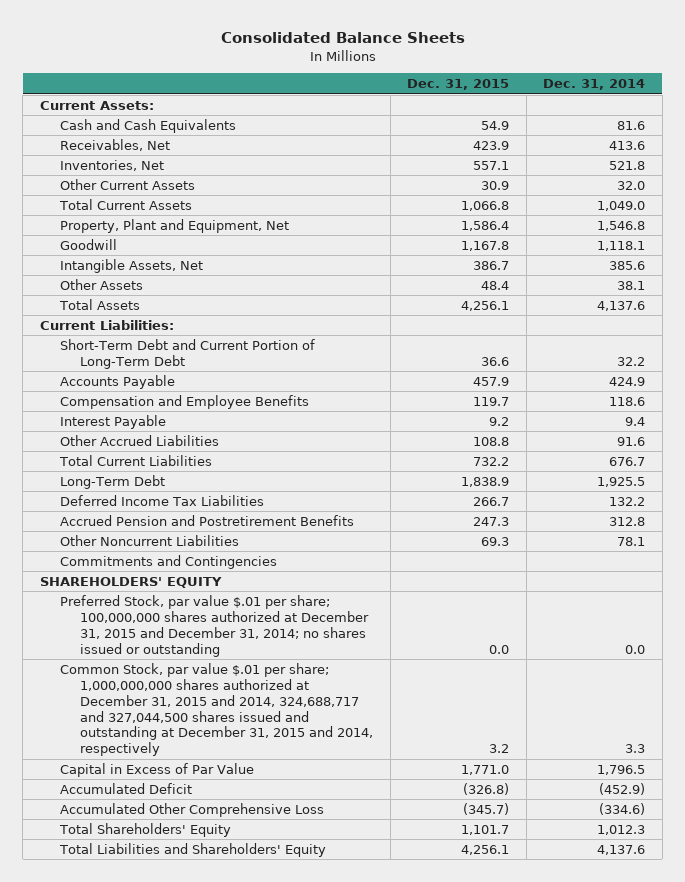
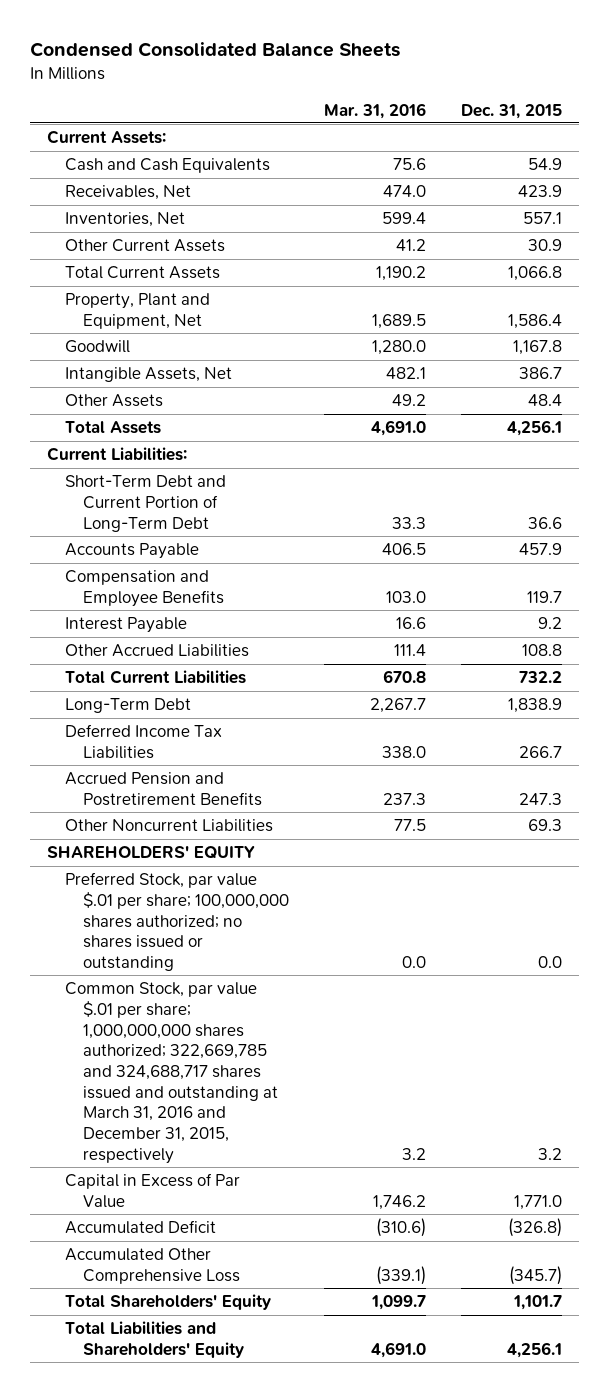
- Consolidated Balance Sheets
+ Condensed Consolidated Balance Sheets
- | Dec. 31, 2015 | Dec. 31, 2014
+ | Mar. 31, 2016 | Dec. 31, 2015
- Commitments and Contingencies
- Preferred Stock, par value $.01 per share; 100,000,000 shares authorized at December 31, 2015 and December 31, 2014; no shares issued or outstanding | 0.0 | 0.0
- Common Stock, par value $.01 per share; 1,000,000,000 shares authorized at December 31, 2015 and 2014, 324,688,717 and 327,044,500 shares issued and outstanding at December 31, 2015 and 2014, respectively | 3.2 | 3.3
+ Preferred Stock, par value $.01 per share; 100,000,000 shares authorized; no shares issued or outstanding | 0.0 | 0.0
+ Common Stock, par value $.01 per share; 1,000,000,000 shares authorized; 322,669,785 and 324,688,717 shares issued and outstanding at March 31, 2016 and December 31, 2015, respectively | 3.2 | 3.2

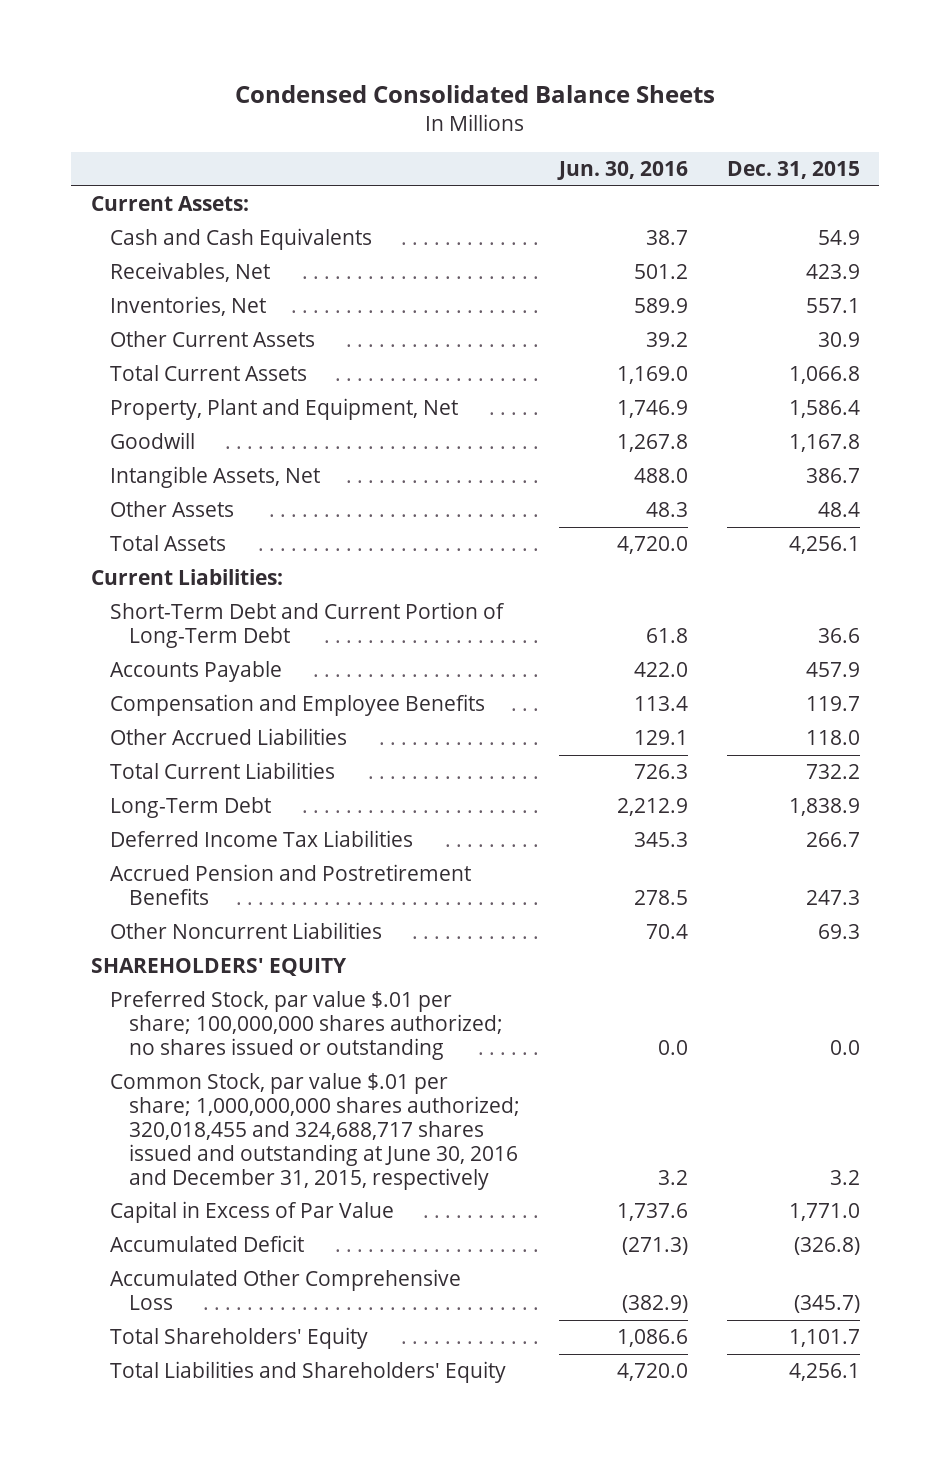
- | Mar. 31, 2016 | Dec. 31, 2015
+ | Jun. 30, 2016 | Dec. 31, 2015
- Interest Payable | 16.6 | 9.2
- Other Accrued Liabilities | 111.4 | 108.8
+ Other Accrued Liabilities | 129.1 | 118.0
- Common Stock, par value $.01 per share; 1,000,000,000 shares authorized; 322,669,785 and 324,688,717 shares issued and outstanding at March 31, 2016 and December 31, 2015, respectively | 3.2 | 3.2
+ Common Stock, par value $.01 per share; 1,000,000,000 shares authorized; 320,018,455 and 324,688,717 shares issued and outstanding at June 30, 2016 and December 31, 2015, respectively | 3.2 | 3.2

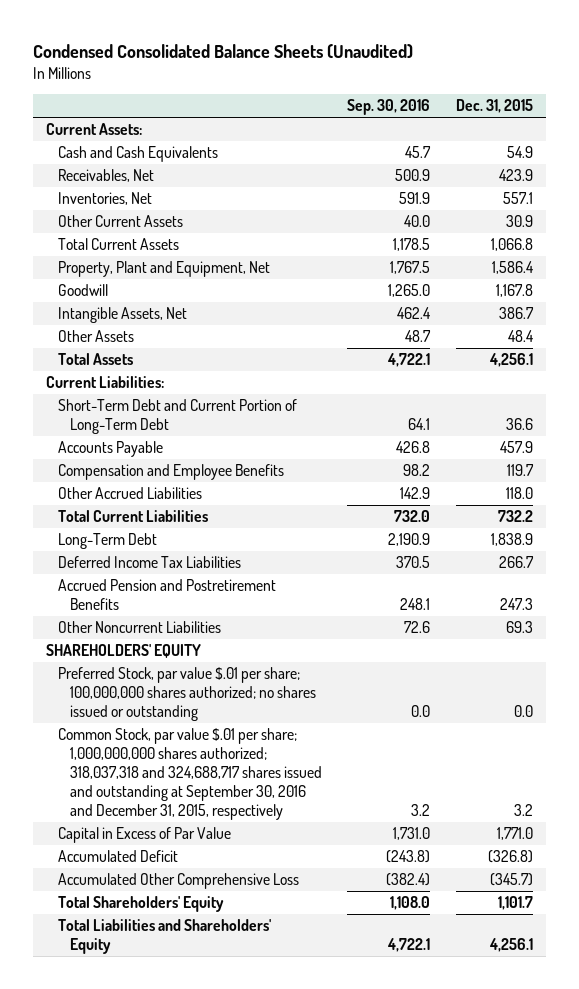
- Condensed Consolidated Balance Sheets
+ Condensed Consolidated Balance Sheets (Unaudited)
- | Jun. 30, 2016 | Dec. 31, 2015
+ | Sep. 30, 2016 | Dec. 31, 2015
- Common Stock, par value $.01 per share; 1,000,000,000 shares authorized; 320,018,455 and 324,688,717 shares issued and outstanding at June 30, 2016 and December 31, 2015, respectively | 3.2 | 3.2
+ Common Stock, par value $.01 per share; 1,000,000,000 shares authorized; 318,037,318 and 324,688,717 shares issued and outstanding at September 30, 2016 and December 31, 2015, respectively | 3.2 | 3.2

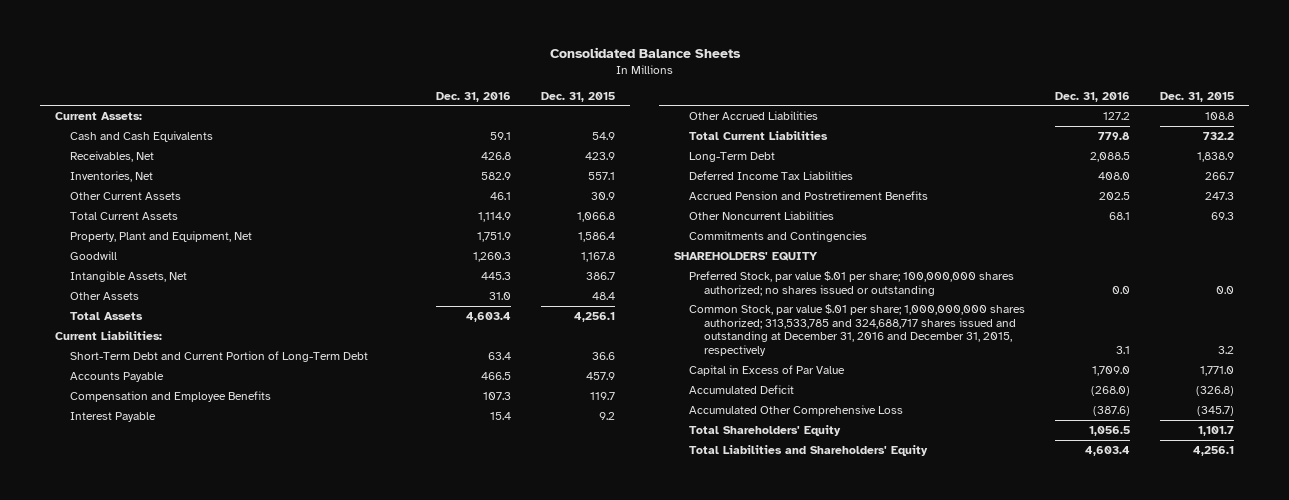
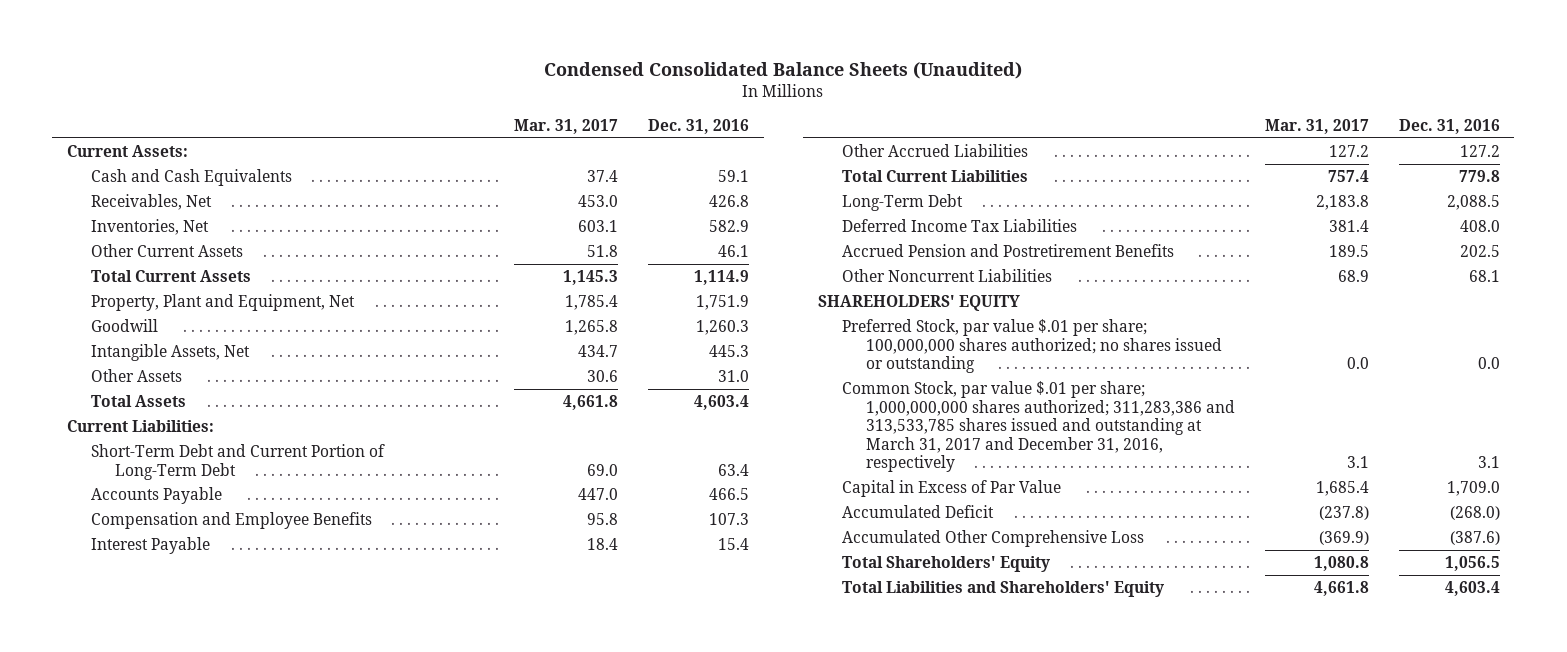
- Consolidated Balance Sheets
+ Condensed Consolidated Balance Sheets (Unaudited)
- | Dec. 31, 2016 | Dec. 31, 2015
+ | Mar. 31, 2017 | Dec. 31, 2016
- Commitments and Contingencies
- Common Stock, par value $.01 per share; 1,000,000,000 shares authorized; 313,533,785 and 324,688,717 shares issued and outstanding at December 31, 2016 and December 31, 2015, respectively | 3.1 | 3.2
+ Common Stock, par value $.01 per share; 1,000,000,000 shares authorized; 311,283,386 and 313,533,785 shares issued and outstanding at March 31, 2017 and December 31, 2016, respectively | 3.1 | 3.1

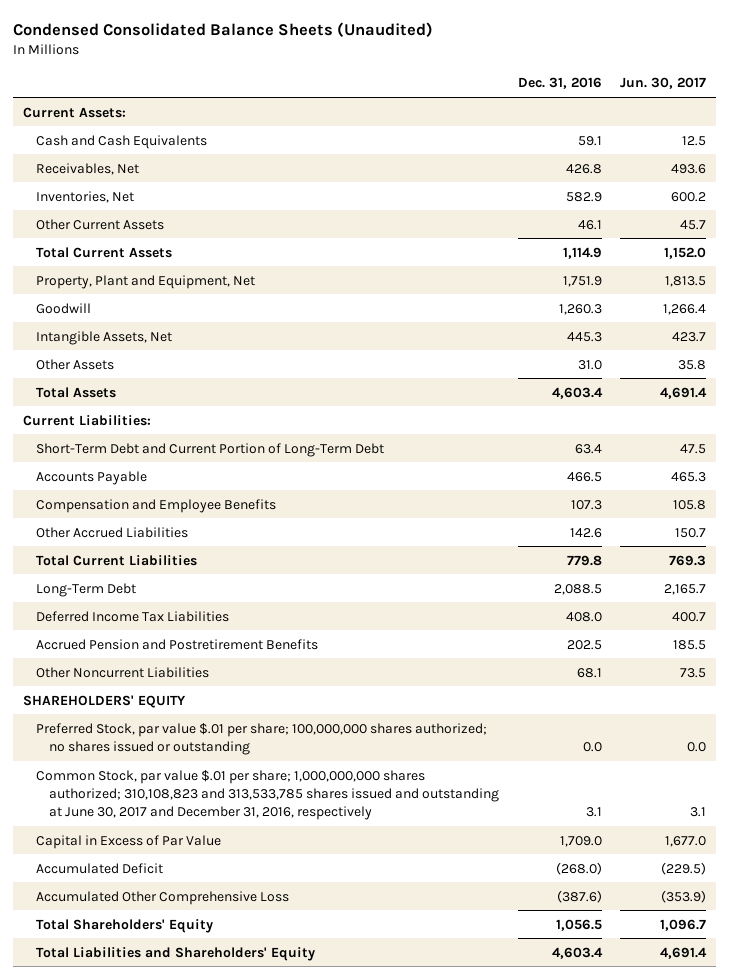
- | Mar. 31, 2017 | Dec. 31, 2016
+ | Dec. 31, 2016 | Jun. 30, 2017
- Interest Payable | 18.4 | 15.4
- Other Accrued Liabilities | 127.2 | 127.2
+ Other Accrued Liabilities | 142.6 | 150.7
- Common Stock, par value $.01 per share; 1,000,000,000 shares authorized; 311,283,386 and 313,533,785 shares issued and outstanding at March 31, 2017 and December 31, 2016, respectively | 3.1 | 3.1
+ Common Stock, par value $.01 per share; 1,000,000,000 shares authorized; 310,108,823 and 313,533,785 shares issued and outstanding at June 30, 2017 and December 31, 2016, respectively | 3.1 | 3.1

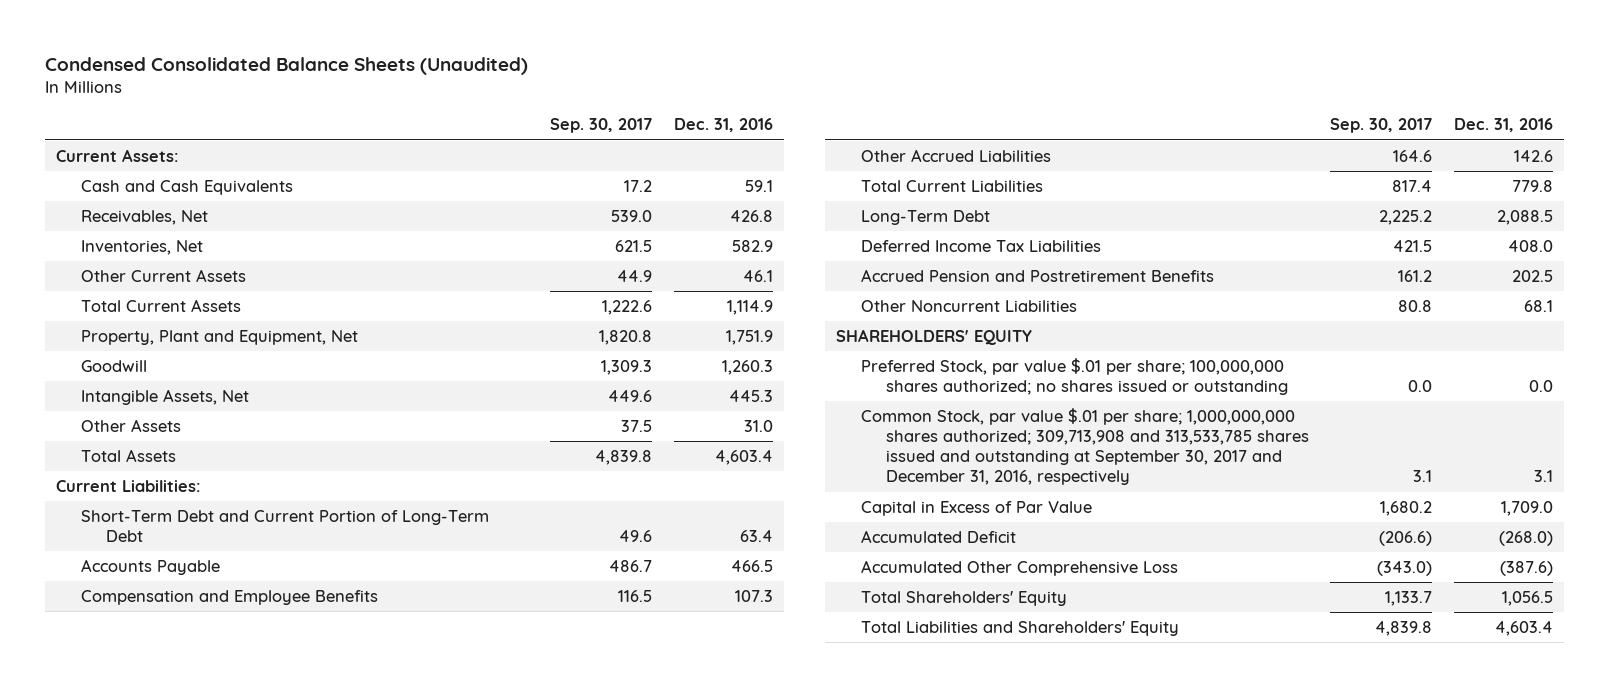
- | Dec. 31, 2016 | Jun. 30, 2017
+ | Sep. 30, 2017 | Dec. 31, 2016
- Common Stock, par value $.01 per share; 1,000,000,000 shares authorized; 310,108,823 and 313,533,785 shares issued and outstanding at June 30, 2017 and December 31, 2016, respectively | 3.1 | 3.1
+ Common Stock, par value $.01 per share; 1,000,000,000 shares authorized; 309,713,908 and 313,533,785 shares issued and outstanding at September 30, 2017 and December 31, 2016, respectively | 3.1 | 3.1

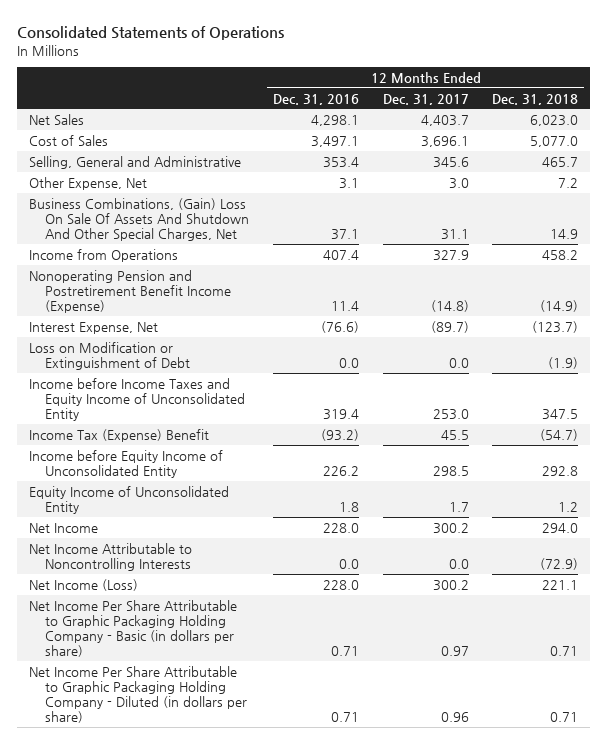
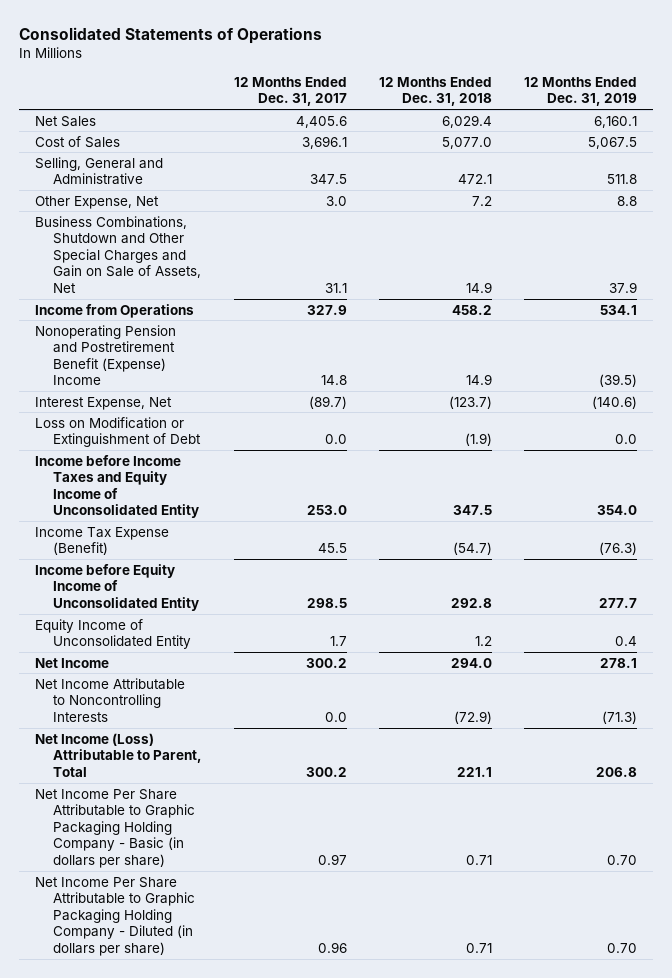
- | 12 Months Ended Dec. 31, 2016 | 12 Months Ended Dec. 31, 2017 | 12 Months Ended Dec. 31, 2018
+ | 12 Months Ended Dec. 31, 2017 | 12 Months Ended Dec. 31, 2018 | 12 Months Ended Dec. 31, 2019
- Net Sales | 4,298.1 | 4,403.7 | 6,023.0
+ Net Sales | 4,405.6 | 6,029.4 | 6,160.1
- Selling, General and Administrative | 353.4 | 345.6 | 465.7
+ Selling, General and Administrative | 347.5 | 472.1 | 511.8
- Business Combinations, (Gain) Loss On Sale Of Assets And Shutdown And Other Special Charges, Net | 37.1 | 31.1 | 14.9
+ Business Combinations, Shutdown and Other Special Charges and Gain on Sale of Assets, Net | 31.1 | 14.9 | 37.9
- Nonoperating Pension and Postretirement Benefit Income (Expense) | 11.4 | (14.8) | (14.9)
+ Nonoperating Pension and Postretirement Benefit (Expense) Income | 14.8 | 14.9 | (39.5)
- Income Tax (Expense) Benefit | (93.2) | 45.5 | (54.7)
+ Income Tax Expense (Benefit) | 45.5 | (54.7) | (76.3)
- Net Income (Loss) | 228.0 | 300.2 | 221.1
+ Net Income (Loss) Attributable to Parent, Total | 300.2 | 221.1 | 206.8

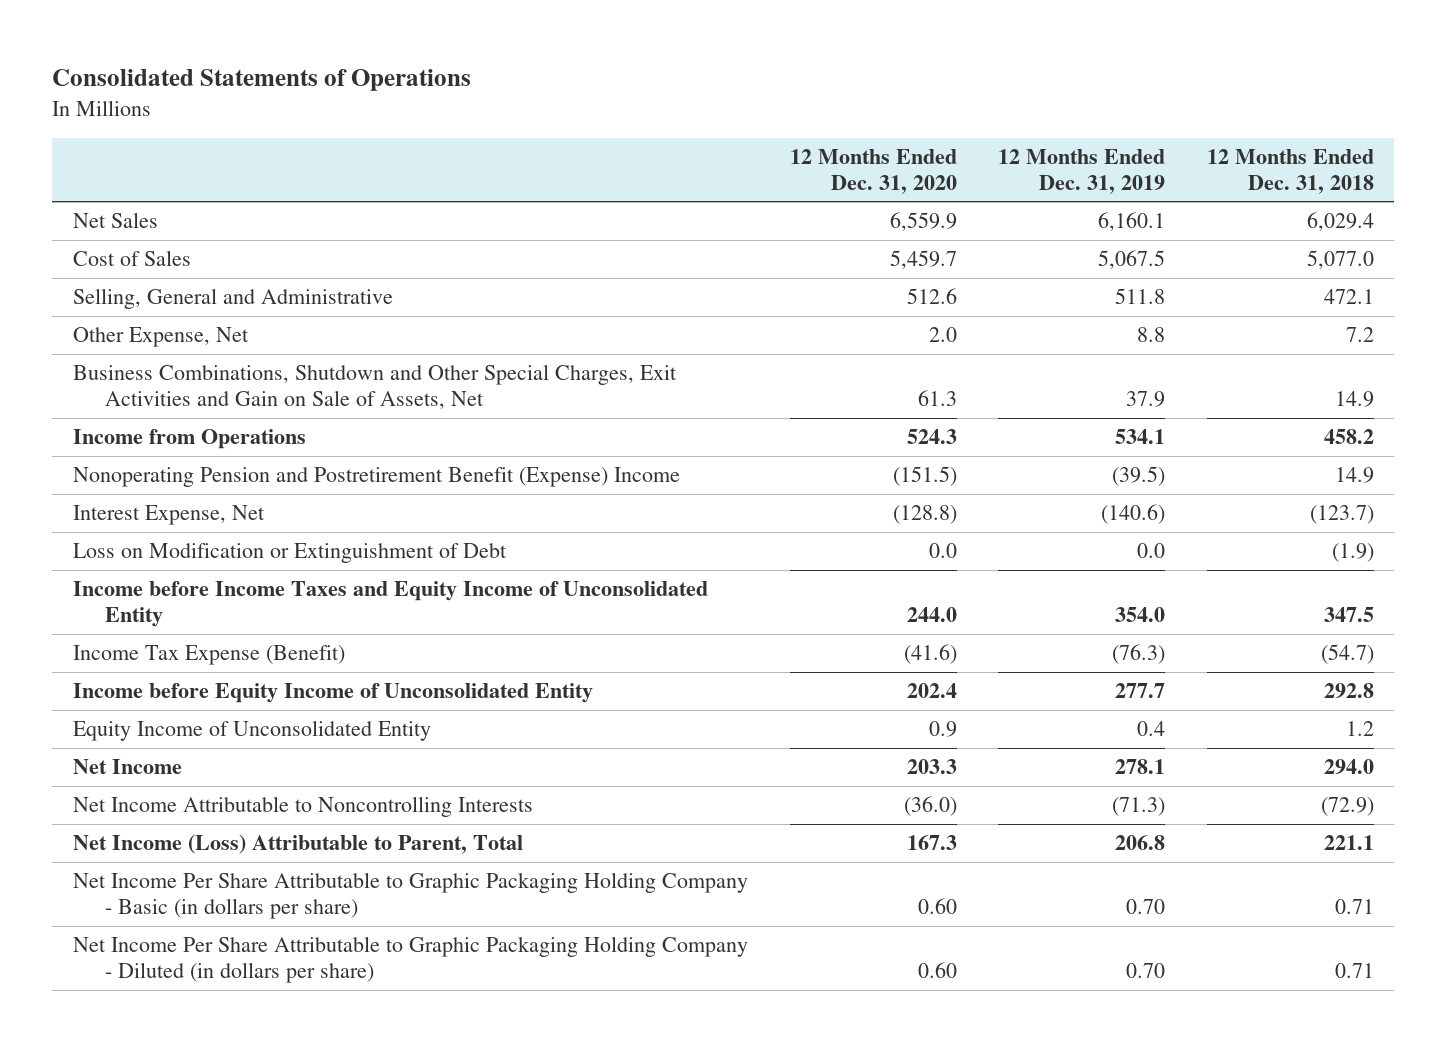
- | 12 Months Ended Dec. 31, 2017 | 12 Months Ended Dec. 31, 2018 | 12 Months Ended Dec. 31, 2019
+ | 12 Months Ended Dec. 31, 2020 | 12 Months Ended Dec. 31, 2019 | 12 Months Ended Dec. 31, 2018
- Business Combinations, Shutdown and Other Special Charges and Gain on Sale of Assets, Net | 31.1 | 14.9 | 37.9
+ Business Combinations, Shutdown and Other Special Charges, Exit Activities and Gain on Sale of Assets, Net | 61.3 | 37.9 | 14.9

